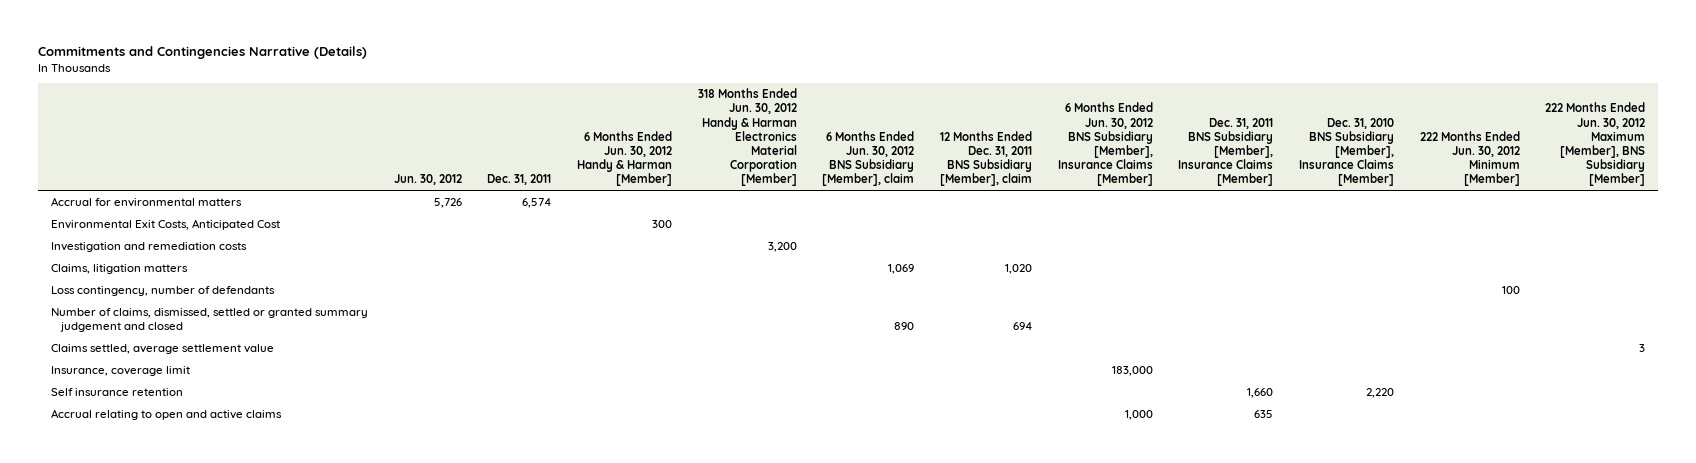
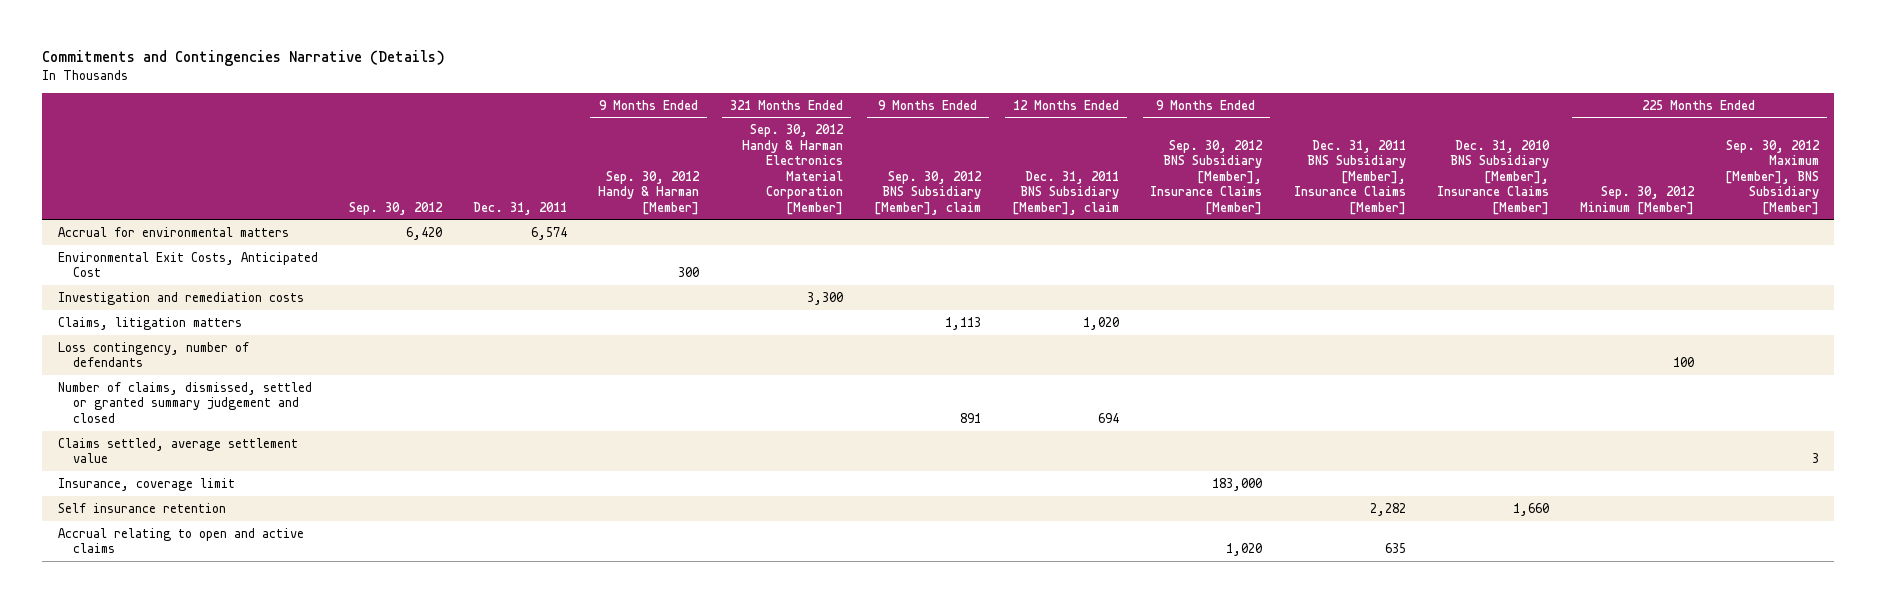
- | Jun. 30, 2012 | Dec. 31, 2011 | 6 Months Ended Jun. 30, 2012 Handy & Harman [Member] | 318 Months Ended Jun. 30, 2012 Handy & Harman Electronics Material Corporation [Member] | 6 Months Ended Jun. 30, 2012 BNS Subsidiary [Member], claim | 12 Months Ended Dec. 31, 2011 BNS Subsidiary [Member], claim | 6 Months Ended Jun. 30, 2012 BNS Subsidiary [Member], Insurance Claims [Member] | Dec. 31, 2011 BNS Subsidiary [Member], Insurance Claims [Member] | Dec. 31, 2010 BNS Subsidiary [Member], Insurance Claims [Member] | 222 Months Ended Jun. 30, 2012 Minimum [Member] | 222 Months Ended Jun. 30, 2012 Maximum [Member], BNS Subsidiary [Member]
+ | Sep. 30, 2012 | Dec. 31, 2011 | 9 Months Ended Sep. 30, 2012 Handy & Harman [Member] | 321 Months Ended Sep. 30, 2012 Handy & Harman Electronics Material Corporation [Member] | 9 Months Ended Sep. 30, 2012 BNS Subsidiary [Member], claim | 12 Months Ended Dec. 31, 2011 BNS Subsidiary [Member], claim | 9 Months Ended Sep. 30, 2012 BNS Subsidiary [Member], Insurance Claims [Member] | Dec. 31, 2011 BNS Subsidiary [Member], Insurance Claims [Member] | Dec. 31, 2010 BNS Subsidiary [Member], Insurance Claims [Member] | 225 Months Ended Sep. 30, 2012 Minimum [Member] | 225 Months Ended Sep. 30, 2012 Maximum [Member], BNS Subsidiary [Member]
- Self insurance retention | | | | | | | | 1,660 | 2,220 | |
+ Self insurance retention | | | | | | | | 2,282 | 1,660 | |

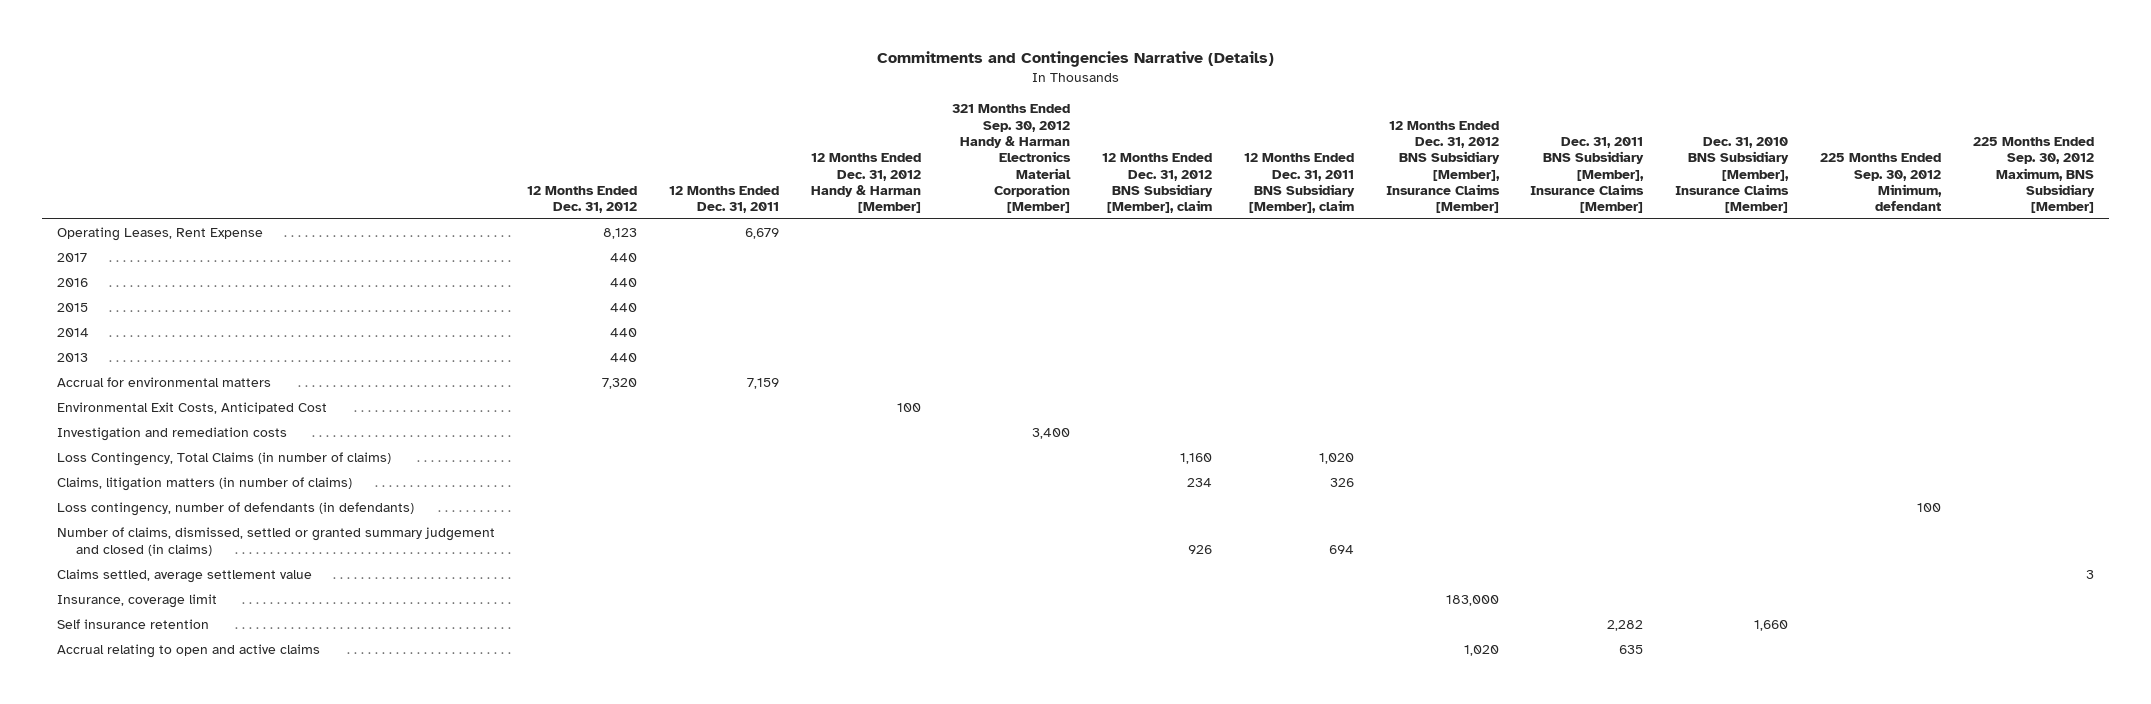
- | Sep. 30, 2012 | Dec. 31, 2011 | 9 Months Ended Sep. 30, 2012 Handy & Harman [Member] | 321 Months Ended Sep. 30, 2012 Handy & Harman Electronics Material Corporation [Member] | 9 Months Ended Sep. 30, 2012 BNS Subsidiary [Member], claim | 12 Months Ended Dec. 31, 2011 BNS Subsidiary [Member], claim | 9 Months Ended Sep. 30, 2012 BNS Subsidiary [Member], Insurance Claims [Member] | Dec. 31, 2011 BNS Subsidiary [Member], Insurance Claims [Member] | Dec. 31, 2010 BNS Subsidiary [Member], Insurance Claims [Member] | 225 Months Ended Sep. 30, 2012 Minimum [Member] | 225 Months Ended Sep. 30, 2012 Maximum [Member], BNS Subsidiary [Member]
+ | 12 Months Ended Dec. 31, 2012 | 12 Months Ended Dec. 31, 2011 | 12 Months Ended Dec. 31, 2012 Handy & Harman [Member] | 321 Months Ended Sep. 30, 2012 Handy & Harman Electronics Material Corporation [Member] | 12 Months Ended Dec. 31, 2012 BNS Subsidiary [Member], claim | 12 Months Ended Dec. 31, 2011 BNS Subsidiary [Member], claim | 12 Months Ended Dec. 31, 2012 BNS Subsidiary [Member], Insurance Claims [Member] | Dec. 31, 2011 BNS Subsidiary [Member], Insurance Claims [Member] | Dec. 31, 2010 BNS Subsidiary [Member], Insurance Claims [Member] | 225 Months Ended Sep. 30, 2012 Minimum, defendant | 225 Months Ended Sep. 30, 2012 Maximum, BNS Subsidiary [Member]
+ Operating Leases, Rent Expense | 8,123 | 6,679 | | | | | | | | |
+ 2017 | 440 | | | | | | | | | |
+ 2016 | 440 | | | | | | | | | |
+ 2015 | 440 | | | | | | | | | |
+ 2014 | 440 | | | | | | | | | |
+ 2013 | 440 | | | | | | | | | |
- Investigation and remediation costs | | | | 3,300 | | | | | | |
- Claims, litigation matters | | | | | 1,113 | 1,020 | | | | |
- Loss contingency, number of defendants | | | | | | | | | | 100 |
- Number of claims, dismissed, settled or granted summary judgement and closed | | | | | 891 | 694 | | | | |
+ Investigation and remediation costs | | | | 3,400 | | | | | | |
+ Loss Contingency, Total Claims (in number of claims) | | | | | 1,160 | 1,020 | | | | |
+ Claims, litigation matters (in number of claims) | | | | | 234 | 326 | | | | |
+ Loss contingency, number of defendants (in defendants) | | | | | | | | | | 100 |
+ Number of claims, dismissed, settled or granted summary judgement and closed (in claims) | | | | | 926 | 694 | | | | |

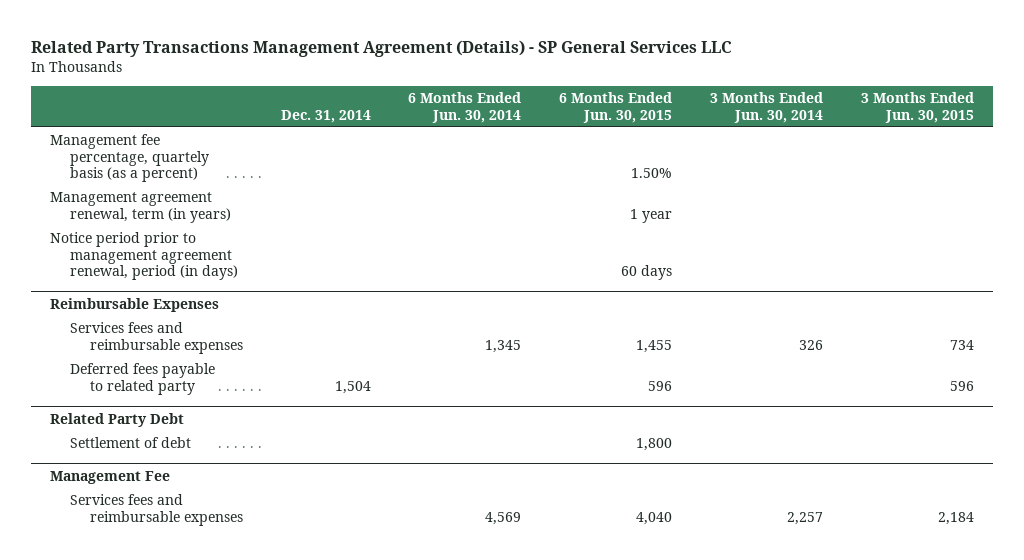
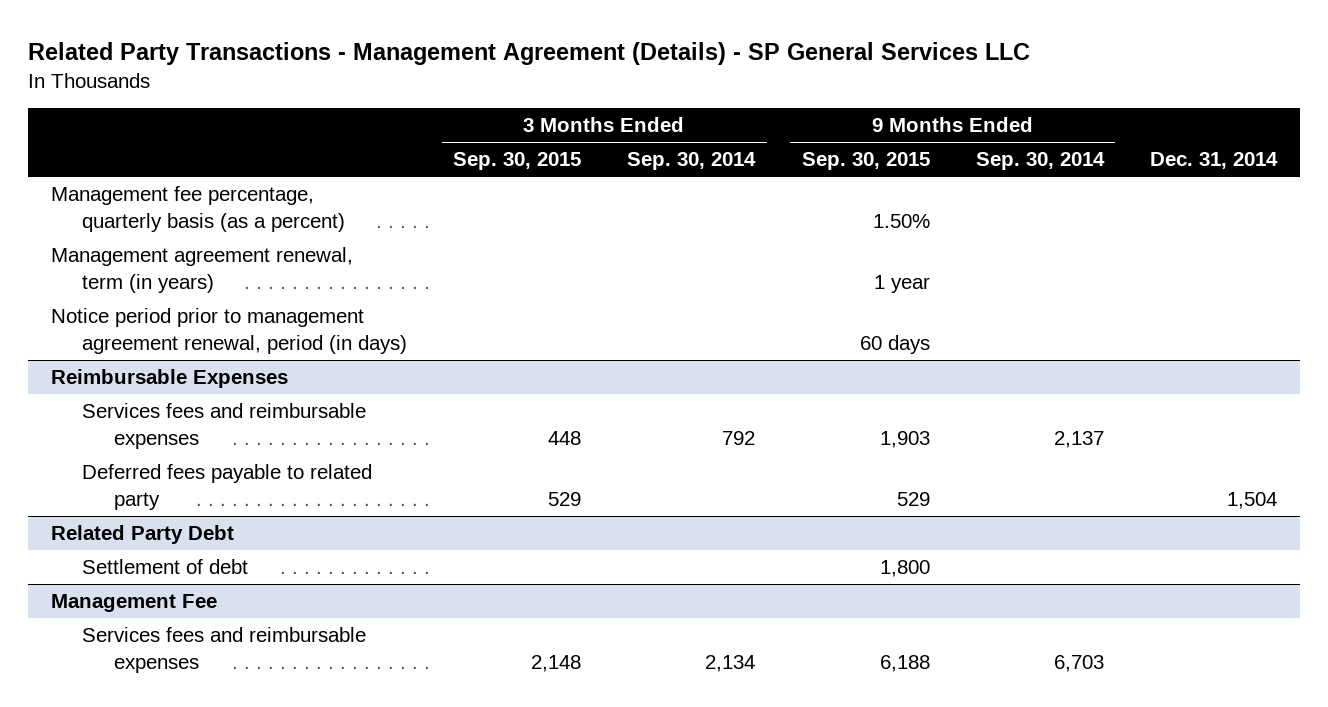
- Related Party Transactions Management Agreement (Details) - SP General Services LLC
+ Related Party Transactions - Management Agreement (Details) - SP General Services LLC
- | Dec. 31, 2014 | 6 Months Ended Jun. 30, 2014 | 6 Months Ended Jun. 30, 2015 | 3 Months Ended Jun. 30, 2014 | 3 Months Ended Jun. 30, 2015
+ | 3 Months Ended Sep. 30, 2015 | 3 Months Ended Sep. 30, 2014 | 9 Months Ended Sep. 30, 2015 | 9 Months Ended Sep. 30, 2014 | Dec. 31, 2014
- Management fee percentage, quartely basis (as a percent) | | | 1.50% | |
+ Management fee percentage, quarterly basis (as a percent) | | | 1.50% | |

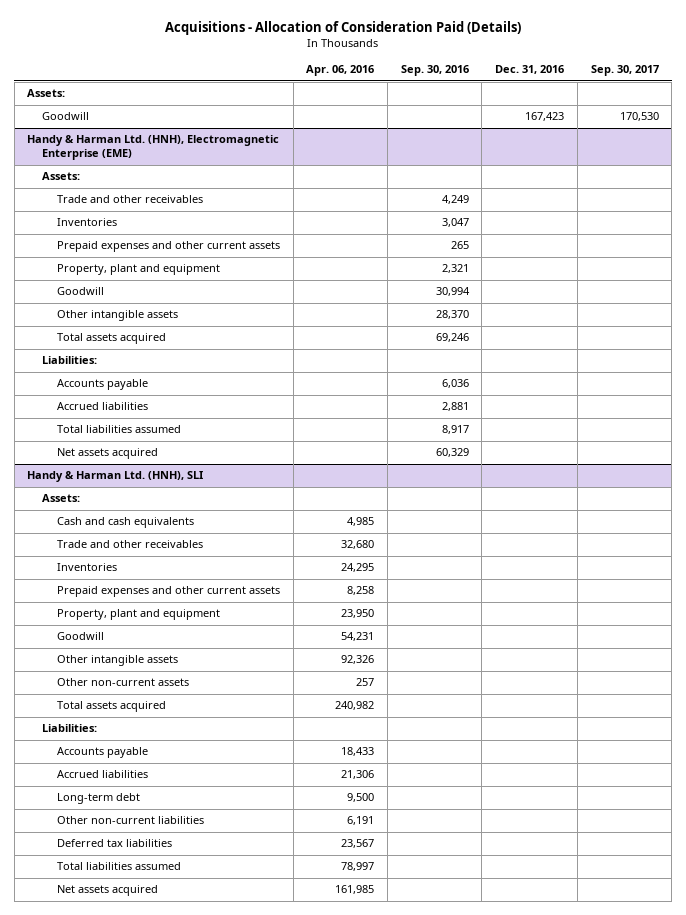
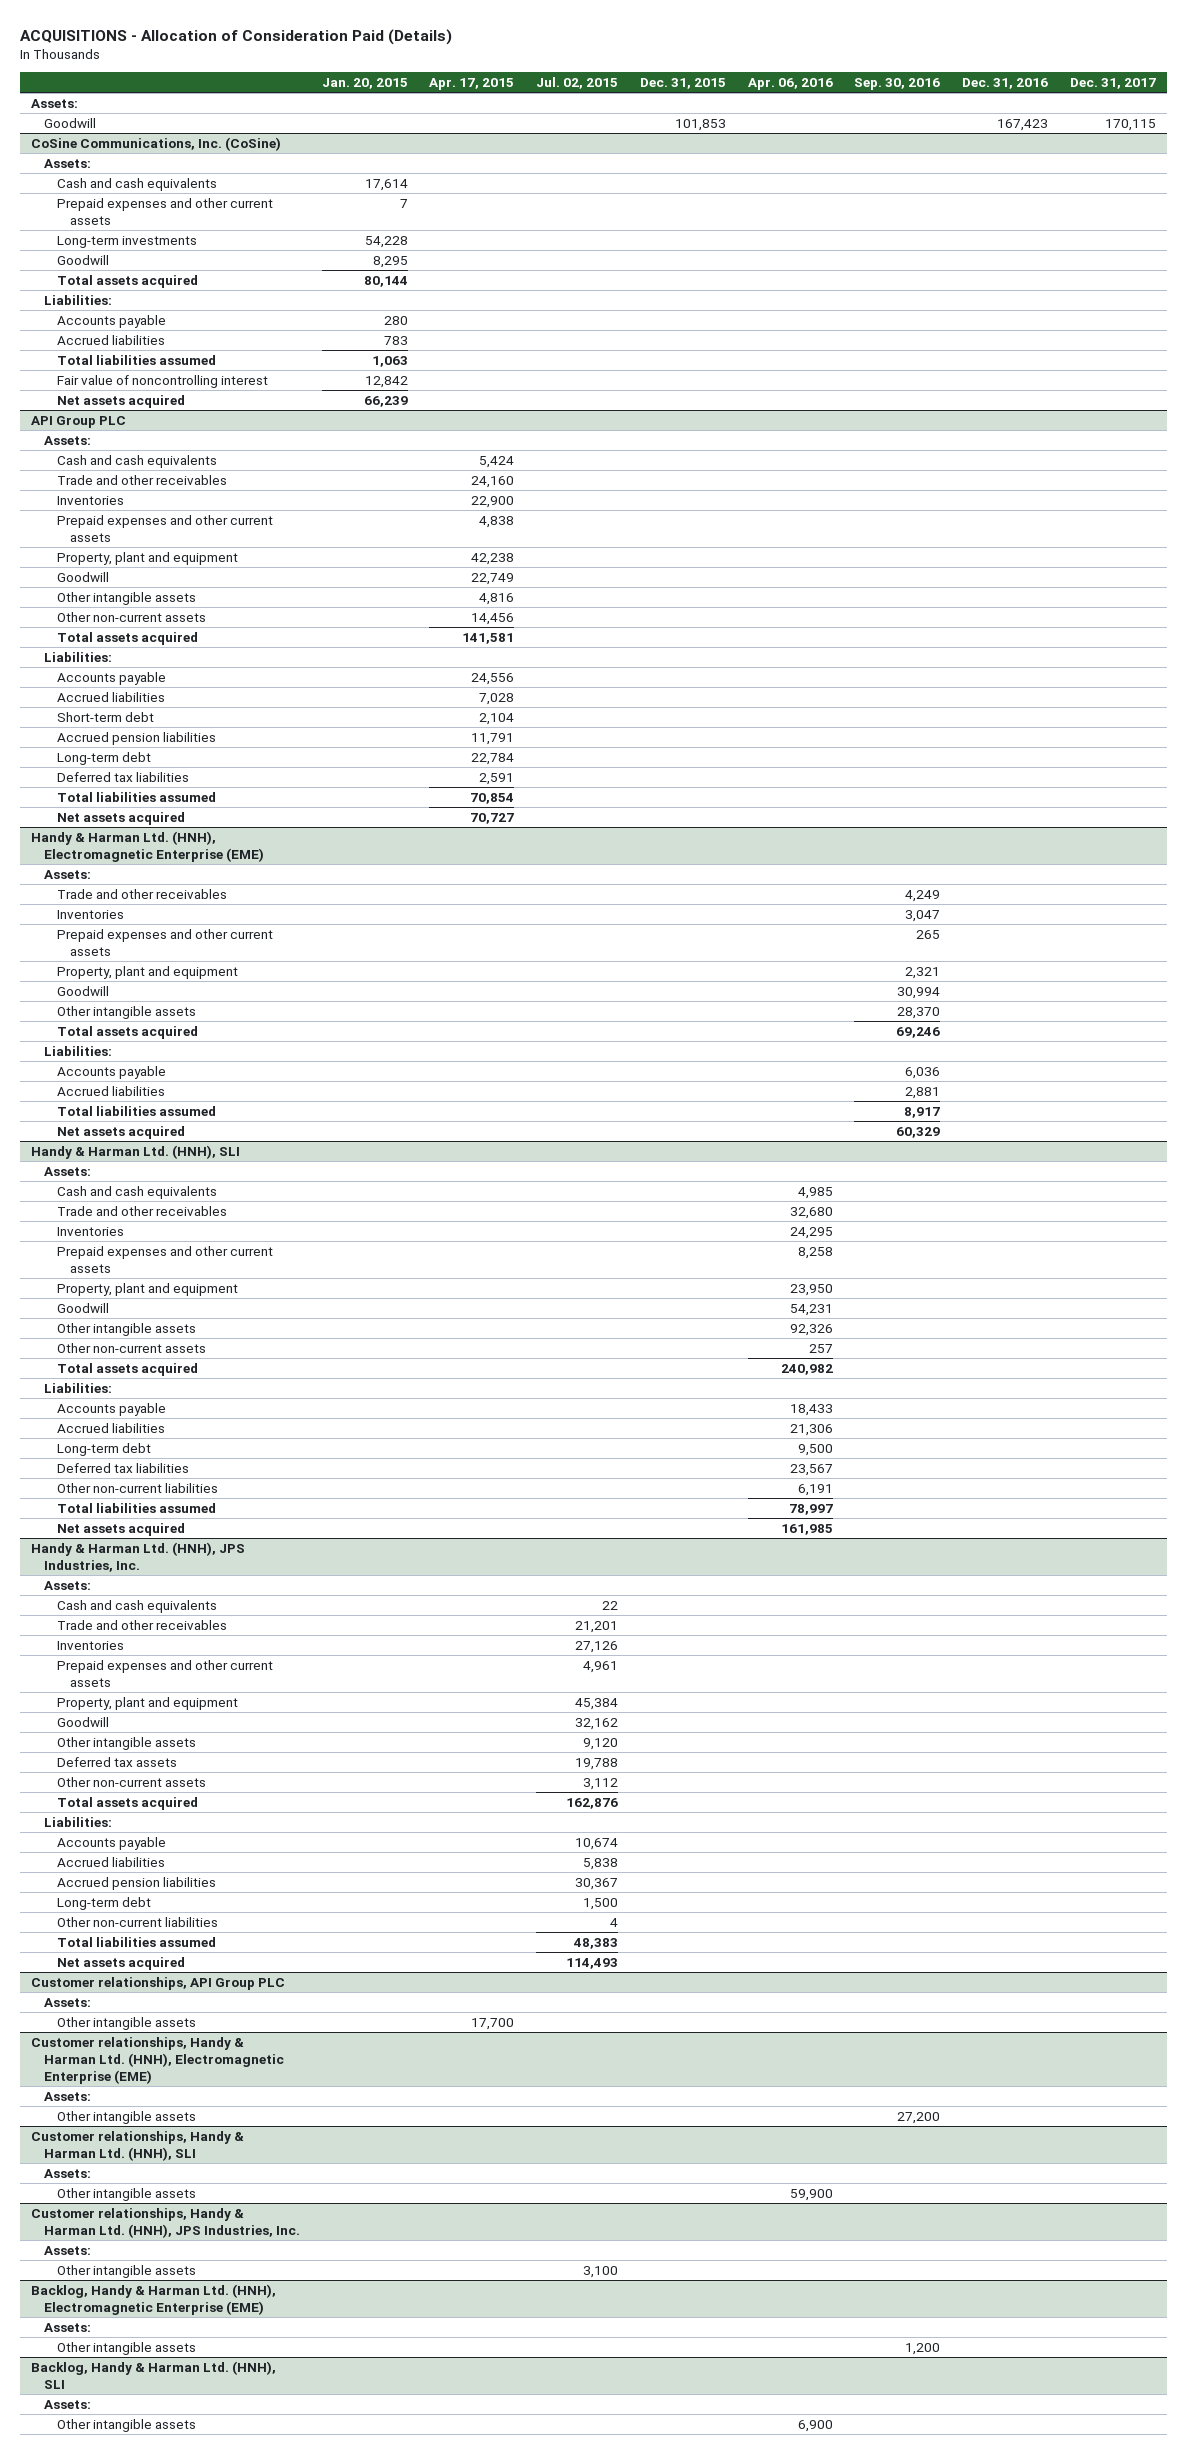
- Acquisitions - Allocation of Consideration Paid (Details)
+ ACQUISITIONS - Allocation of Consideration Paid (Details)
- | Apr. 06, 2016 | Sep. 30, 2016 | Dec. 31, 2016 | Sep. 30, 2017
+ | Jan. 20, 2015 | Apr. 17, 2015 | Jul. 02, 2015 | Dec. 31, 2015 | Apr. 06, 2016 | Sep. 30, 2016 | Dec. 31, 2016 | Dec. 31, 2017
+ CoSine Communications, Inc. (CoSine)
+ Assets:
+ Cash and cash equivalents | 17,614 | | | | | | |
+ Prepaid expenses and other current assets | 7 | | | | | | |
+ Long-term investments | 54,228 | | | | | | |
+ Goodwill | 8,295 | | | | | | |
+ Total assets acquired | 80,144 | | | | | | |
+ Liabilities:
+ Accounts payable | 280 | | | | | | |
+ Accrued liabilities | 783 | | | | | | |
+ Total liabilities assumed | 1,063 | | | | | | |
+ Fair value of noncontrolling interest | 12,842 | | | | | | |
+ Net assets acquired | 66,239 | | | | | | |
+ API Group PLC
+ Assets:
+ Cash and cash equivalents | | 5,424 | | | | | |
+ Trade and other receivables | | 24,160 | | | | | |
+ Inventories | | 22,900 | | | | | |
+ Prepaid expenses and other current assets | | 4,838 | | | | | |
+ Property, plant and equipment | | 42,238 | | | | | |
+ Goodwill | | 22,749 | | | | | |
+ Other intangible assets | | 4,816 | | | | | |
+ Other non-current assets | | 14,456 | | | | | |
+ Total assets acquired | | 141,581 | | | | | |
+ Liabilities:
+ Accounts payable | | 24,556 | | | | | |
+ Accrued liabilities | | 7,028 | | | | | |
+ Short-term debt | | 2,104 | | | | | |
+ Accrued pension liabilities | | 11,791 | | | | | |
+ Long-term debt | | 22,784 | | | | | |
+ Deferred tax liabilities | | 2,591 | | | | | |
+ Total liabilities assumed | | 70,854 | | | | | |
+ Net assets acquired | | 70,727 | | | | | |
@ Handy & Harman Ltd. (HNH), SLI
moved down: Other non-current liabilities | | | | | 6,191 | | |
+ Handy & Harman Ltd. (HNH), JPS Industries, Inc.
+ Assets:
+ Cash and cash equivalents | | | 22 | | | | |
+ Trade and other receivables | | | 21,201 | | | | |
+ Inventories | | | 27,126 | | | | |
+ Prepaid expenses and other current assets | | | 4,961 | | | | |
+ Property, plant and equipment | | | 45,384 | | | | |
+ Goodwill | | | 32,162 | | | | |
+ Other intangible assets | | | 9,120 | | | | |
+ Deferred tax assets | | | 19,788 | | | | |
+ Other non-current assets | | | 3,112 | | | | |
+ Total assets acquired | | | 162,876 | | | | |
+ Liabilities:
+ Accounts payable | | | 10,674 | | | | |
+ Accrued liabilities | | | 5,838 | | | | |
+ Accrued pension liabilities | | | 30,367 | | | | |
+ Long-term debt | | | 1,500 | | | | |
+ Other non-current liabilities | | | 4 | | | | |
+ Total liabilities assumed | | | 48,383 | | | | |
+ Net assets acquired | | | 114,493 | | | | |
+ Customer relationships, API Group PLC
+ Assets:
+ Other intangible assets | | 17,700 | | | | | |
+ Customer relationships, Handy & Harman Ltd. (HNH), Electromagnetic Enterprise (EME)
+ Assets:
+ Other intangible assets | | | | | | 27,200 | |
+ Customer relationships, Handy & Harman Ltd. (HNH), SLI
+ Assets:
+ Other intangible assets | | | | | 59,900 | | |
+ Customer relationships, Handy & Harman Ltd. (HNH), JPS Industries, Inc.
+ Assets:
+ Other intangible assets | | | 3,100 | | | | |
+ Backlog, Handy & Harman Ltd. (HNH), Electromagnetic Enterprise (EME)
+ Assets:
+ Other intangible assets | | | | | | 1,200 | |
+ Backlog, Handy & Harman Ltd. (HNH), SLI
+ Assets:
+ Other intangible assets | | | | | 6,900 | | |

